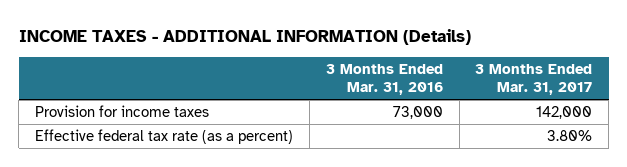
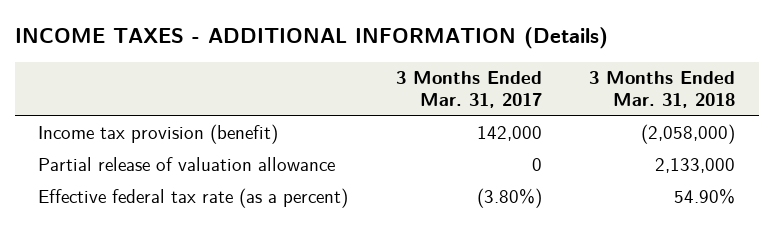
- | 3 Months Ended Mar. 31, 2016 | 3 Months Ended Mar. 31, 2017
+ | 3 Months Ended Mar. 31, 2017 | 3 Months Ended Mar. 31, 2018
- Provision for income taxes | 73,000 | 142,000
- Effective federal tax rate (as a percent) | | 3.80%
+ Income tax provision (benefit) | 142,000 | (2,058,000)
+ Partial release of valuation allowance | 0 | 2,133,000
+ Effective federal tax rate (as a percent) | (3.80%) | 54.90%

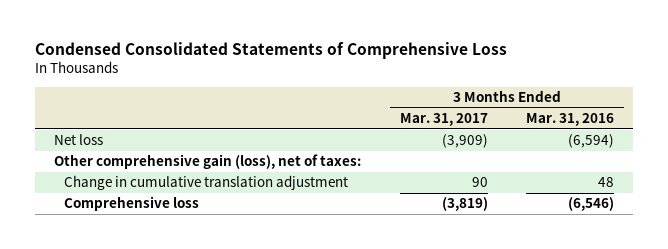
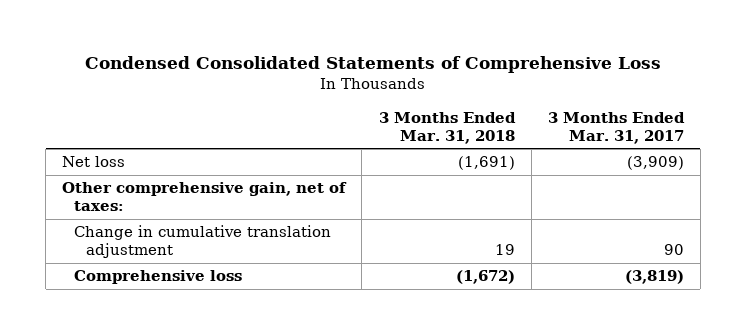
- | 3 Months Ended Mar. 31, 2017 | 3 Months Ended Mar. 31, 2016
+ | 3 Months Ended Mar. 31, 2018 | 3 Months Ended Mar. 31, 2017
- Other comprehensive gain (loss), net of taxes:
+ Other comprehensive gain, net of taxes:

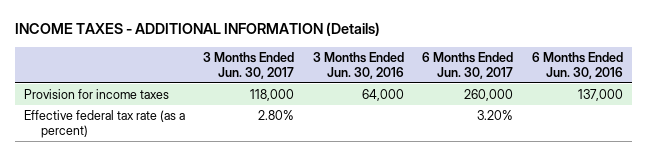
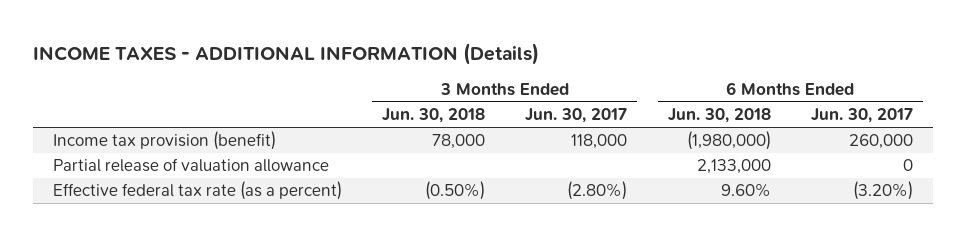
- | 3 Months Ended Jun. 30, 2017 | 3 Months Ended Jun. 30, 2016 | 6 Months Ended Jun. 30, 2017 | 6 Months Ended Jun. 30, 2016
+ | 3 Months Ended Jun. 30, 2018 | 3 Months Ended Jun. 30, 2017 | 6 Months Ended Jun. 30, 2018 | 6 Months Ended Jun. 30, 2017
- Provision for income taxes | 118,000 | 64,000 | 260,000 | 137,000
- Effective federal tax rate (as a percent) | 2.80% | | 3.20% |
+ Income tax provision (benefit) | 78,000 | 118,000 | (1,980,000) | 260,000
+ Partial release of valuation allowance | | | 2,133,000 | 0
+ Effective federal tax rate (as a percent) | (0.50%) | (2.80%) | 9.60% | (3.20%)

